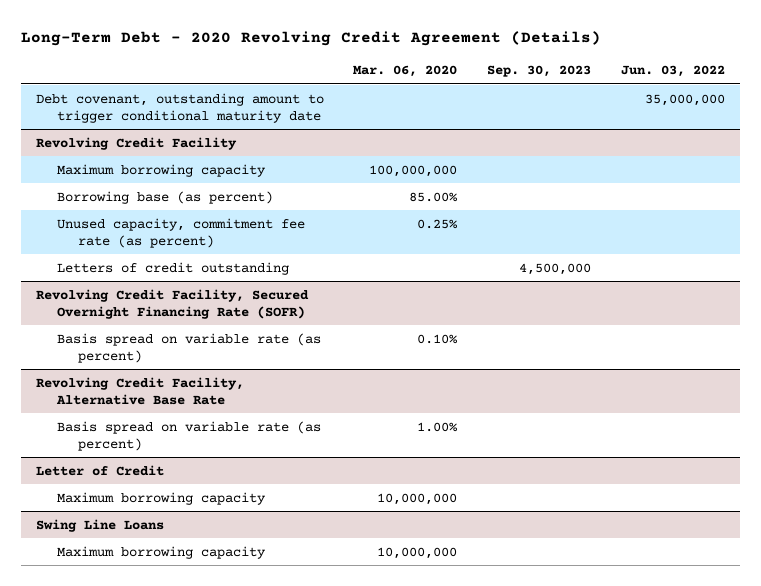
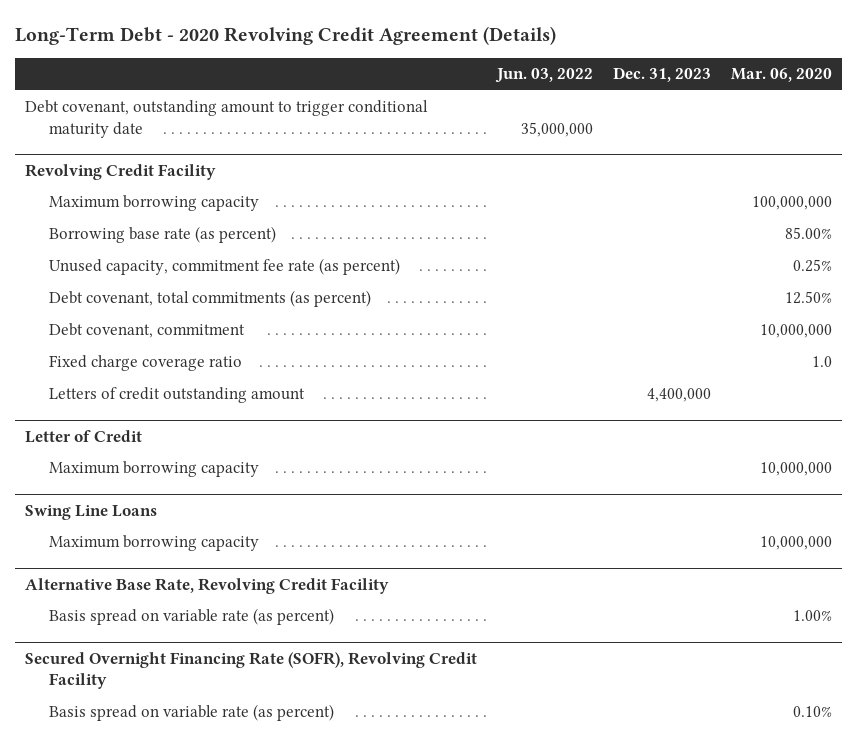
- | Mar. 06, 2020 | Sep. 30, 2023 | Jun. 03, 2022
+ | Jun. 03, 2022 | Dec. 31, 2023 | Mar. 06, 2020
@ Revolving Credit Facility
- Borrowing base (as percent) | 85.00% | |
+ Borrowing base rate (as percent) | | | 85.00%
- Letters of credit outstanding | | 4,500,000 |
- Revolving Credit Facility, Secured Overnight Financing Rate (SOFR)
- Basis spread on variable rate (as percent) | 0.10% | |
- Revolving Credit Facility, Alternative Base Rate
- Basis spread on variable rate (as percent) | 1.00% | |
@ Revolving Credit Facility
+ Debt covenant, total commitments (as percent) | | | 12.50%
+ Debt covenant, commitment | | | 10,000,000
+ Fixed charge coverage ratio | | | 1.0
+ Letters of credit outstanding amount | | 4,400,000 |
+ Alternative Base Rate, Revolving Credit Facility
+ Basis spread on variable rate (as percent) | | | 1.00%
+ Secured Overnight Financing Rate (SOFR), Revolving Credit Facility
+ Basis spread on variable rate (as percent) | | | 0.10%

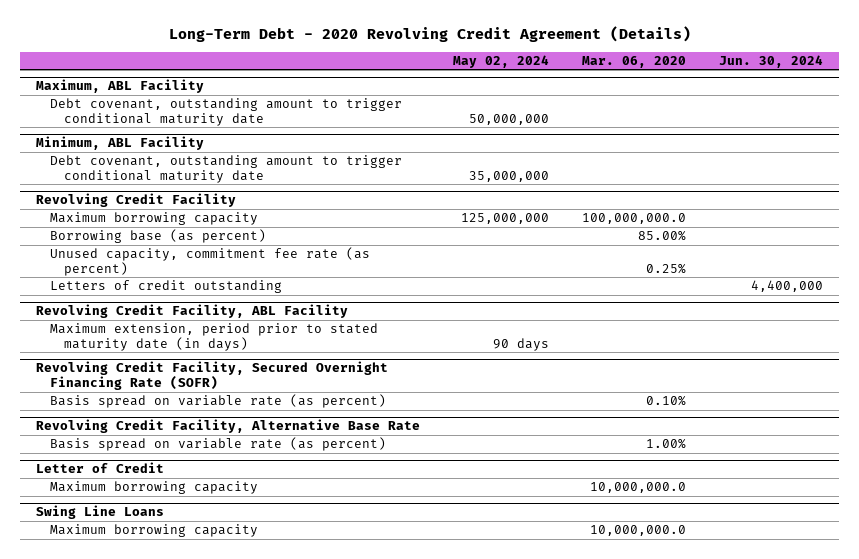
- | Jun. 03, 2022 | Dec. 31, 2023 | Mar. 06, 2020
+ | May 02, 2024 | Mar. 06, 2020 | Jun. 30, 2024
+ Maximum, ABL Facility
+ Minimum, ABL Facility
+ Debt covenant, outstanding amount to trigger conditional maturity date | 35,000,000 | |
@ Revolving Credit Facility
- Maximum borrowing capacity | | | 100,000,000
- Borrowing base rate (as percent) | | | 85.00%
+ Maximum borrowing capacity | 125,000,000 | 100,000,000.0 |
+ Borrowing base (as percent) | | 85.00% |
- Debt covenant, total commitments (as percent) | | | 12.50%
- Debt covenant, commitment | | | 10,000,000
- Fixed charge coverage ratio | | | 1.0
- Letters of credit outstanding amount | | 4,400,000 |
+ Letters of credit outstanding | | | 4,400,000
+ Revolving Credit Facility, ABL Facility
+ Maximum extension, period prior to stated maturity date (in days) | 90 days | |
+ Revolving Credit Facility, Secured Overnight Financing Rate (SOFR)
+ Basis spread on variable rate (as percent) | | 0.10% |
+ Revolving Credit Facility, Alternative Base Rate
+ Basis spread on variable rate (as percent) | | 1.00% |
@ Letter of Credit
- Maximum borrowing capacity | | | 10,000,000
+ Maximum borrowing capacity | | 10,000,000.0 |
@ Swing Line Loans
- Maximum borrowing capacity | | | 10,000,000
- Alternative Base Rate, Revolving Credit Facility
- Basis spread on variable rate (as percent) | | | 1.00%
- Secured Overnight Financing Rate (SOFR), Revolving Credit Facility
- Basis spread on variable rate (as percent) | | | 0.10%
@ Swing Line Loans
+ Maximum borrowing capacity | | 10,000,000.0 |

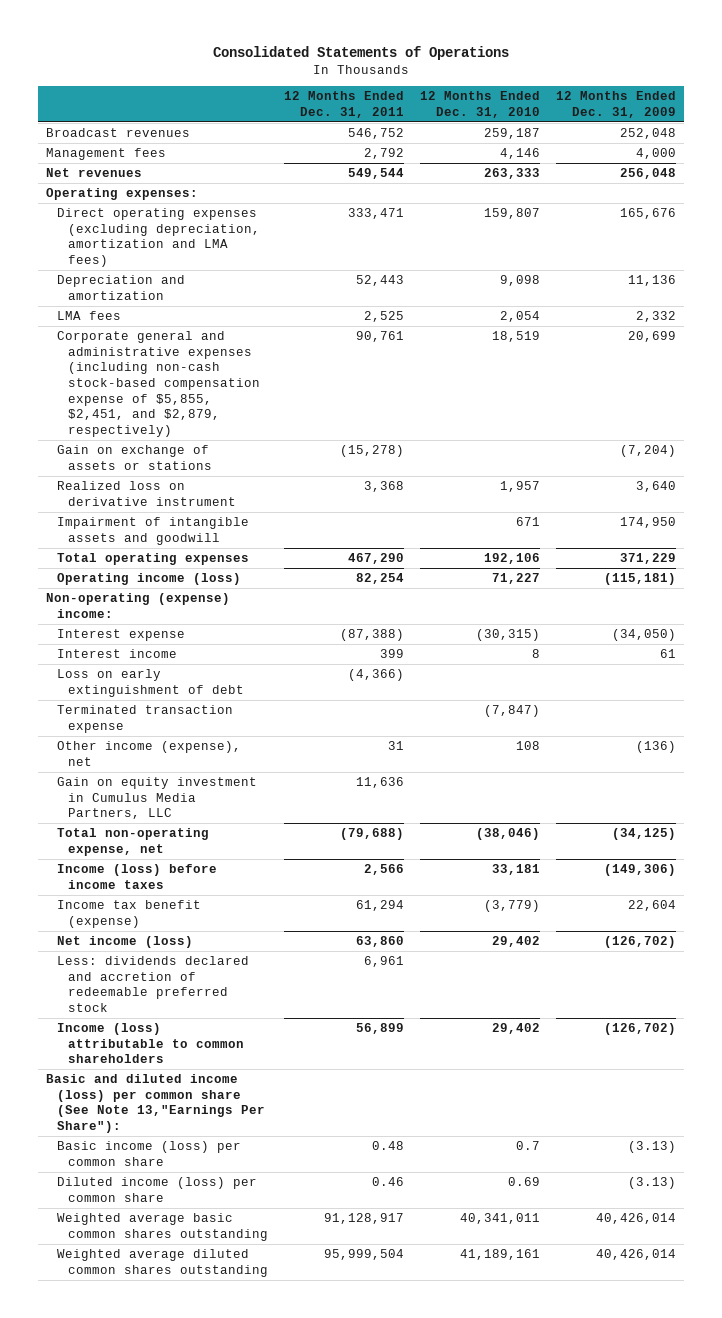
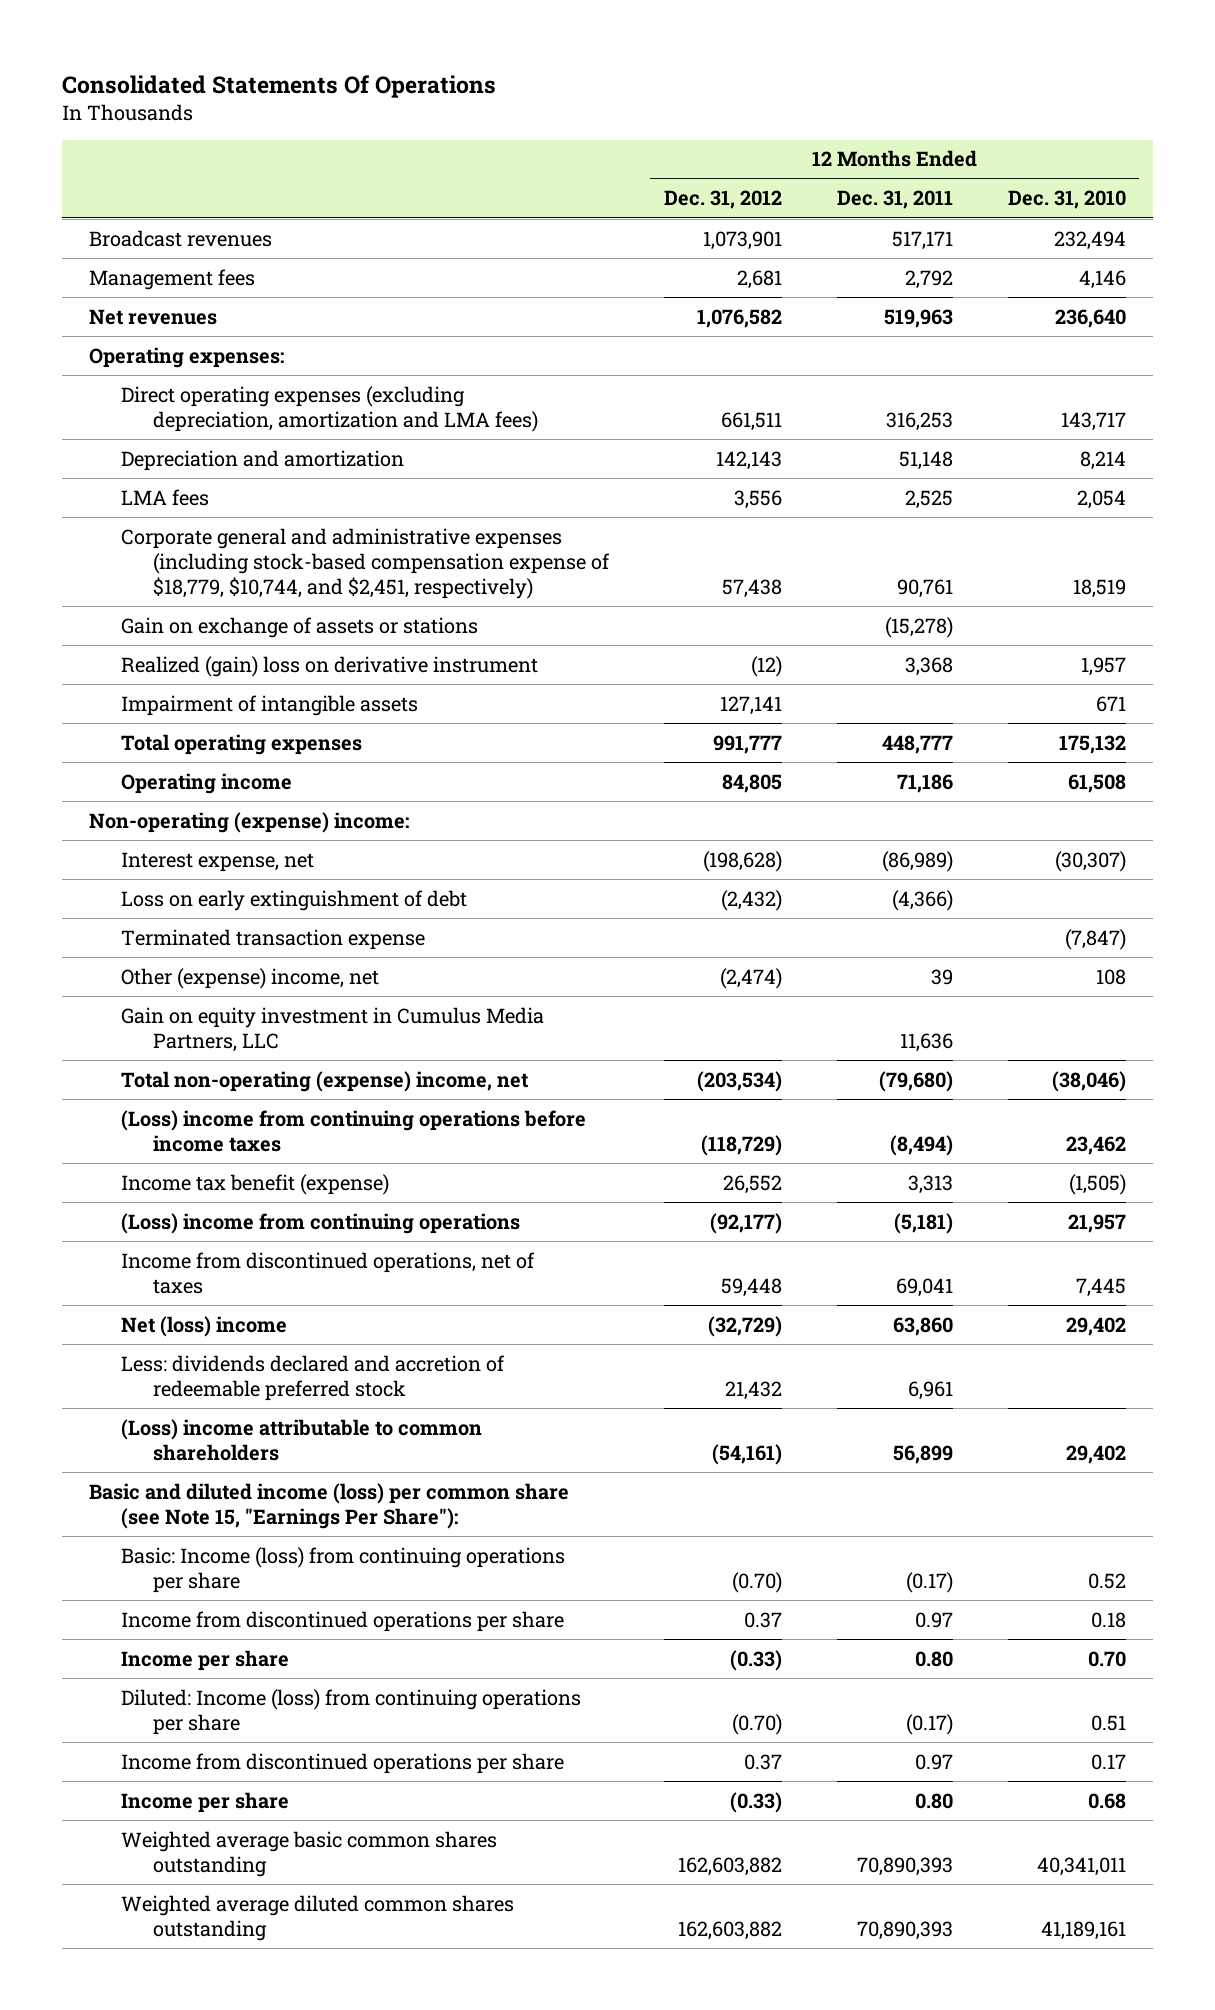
- Consolidated Statements of Operations
+ Consolidated Statements Of Operations
- | 12 Months Ended Dec. 31, 2011 | 12 Months Ended Dec. 31, 2010 | 12 Months Ended Dec. 31, 2009
+ | 12 Months Ended Dec. 31, 2012 | 12 Months Ended Dec. 31, 2011 | 12 Months Ended Dec. 31, 2010
- Broadcast revenues | 546,752 | 259,187 | 252,048
+ Broadcast revenues | 1,073,901 | 517,171 | 232,494
- Net revenues | 549,544 | 263,333 | 256,048
+ Net revenues | 1,076,582 | 519,963 | 236,640
- Direct operating expenses (excluding depreciation, amortization and LMA fees) | 333,471 | 159,807 | 165,676
- Depreciation and amortization | 52,443 | 9,098 | 11,136
+ Direct operating expenses (excluding depreciation, amortization and LMA fees) | 661,511 | 316,253 | 143,717
+ Depreciation and amortization | 142,143 | 51,148 | 8,214
- Corporate general and administrative expenses (including non-cash stock-based compensation expense of $5,855, $2,451, and $2,879, respectively) | 90,761 | 18,519 | 20,699
+ Corporate general and administrative expenses (including stock-based compensation expense of $18,779, $10,744, and $2,451, respectively) | 57,438 | 90,761 | 18,519
- Realized loss on derivative instrument | 3,368 | 1,957 | 3,640
- Impairment of intangible assets and goodwill | | 671 | 174,950
- Total operating expenses | 467,290 | 192,106 | 371,229
- Operating income (loss) | 82,254 | 71,227 | (115,181)
+ Realized (gain) loss on derivative instrument | (12) | 3,368 | 1,957
+ Impairment of intangible assets | 127,141 | | 671
+ Total operating expenses | 991,777 | 448,777 | 175,132
+ Operating income | 84,805 | 71,186 | 61,508
- Interest expense | (87,388) | (30,315) | (34,050)
- Interest income | 399 | 8 | 61
+ Interest expense, net | (198,628) | (86,989) | (30,307)
- Other income (expense), net | 31 | 108 | (136)
+ Other (expense) income, net | (2,474) | 39 | 108
- Total non-operating expense, net | (79,688) | (38,046) | (34,125)
- Income (loss) before income taxes | 2,566 | 33,181 | (149,306)
- Income tax benefit (expense) | 61,294 | (3,779) | 22,604
- Net income (loss) | 63,860 | 29,402 | (126,702)
+ Total non-operating (expense) income, net | (203,534) | (79,680) | (38,046)
+ (Loss) income from continuing operations before income taxes | (118,729) | (8,494) | 23,462
+ Income tax benefit (expense) | 26,552 | 3,313 | (1,505)
+ (Loss) income from continuing operations | (92,177) | (5,181) | 21,957
+ Income from discontinued operations, net of taxes | 59,448 | 69,041 | 7,445
+ Net (loss) income | (32,729) | 63,860 | 29,402
- Income (loss) attributable to common shareholders | 56,899 | 29,402 | (126,702)
- Basic and diluted income (loss) per common share (See Note 13,"Earnings Per Share"):
- Basic income (loss) per common share | 0.48 | 0.7 | (3.13)
- Diluted income (loss) per common share | 0.46 | 0.69 | (3.13)
- Weighted average basic common shares outstanding | 91,128,917 | 40,341,011 | 40,426,014
- Weighted average diluted common shares outstanding | 95,999,504 | 41,189,161 | 40,426,014
+ (Loss) income attributable to common shareholders | (54,161) | 56,899 | 29,402
+ Basic and diluted income (loss) per common share (see Note 15, "Earnings Per Share"):
+ Basic: Income (loss) from continuing operations per share | (0.70) | (0.17) | 0.52
+ Income from discontinued operations per share | 0.37 | 0.97 | 0.18
+ Income per share | (0.33) | 0.80 | 0.70
+ Diluted: Income (loss) from continuing operations per share | (0.70) | (0.17) | 0.51
+ Income from discontinued operations per share | 0.37 | 0.97 | 0.17
+ Income per share | (0.33) | 0.80 | 0.68
+ Weighted average basic common shares outstanding | 162,603,882 | 70,890,393 | 40,341,011
+ Weighted average diluted common shares outstanding | 162,603,882 | 70,890,393 | 41,189,161

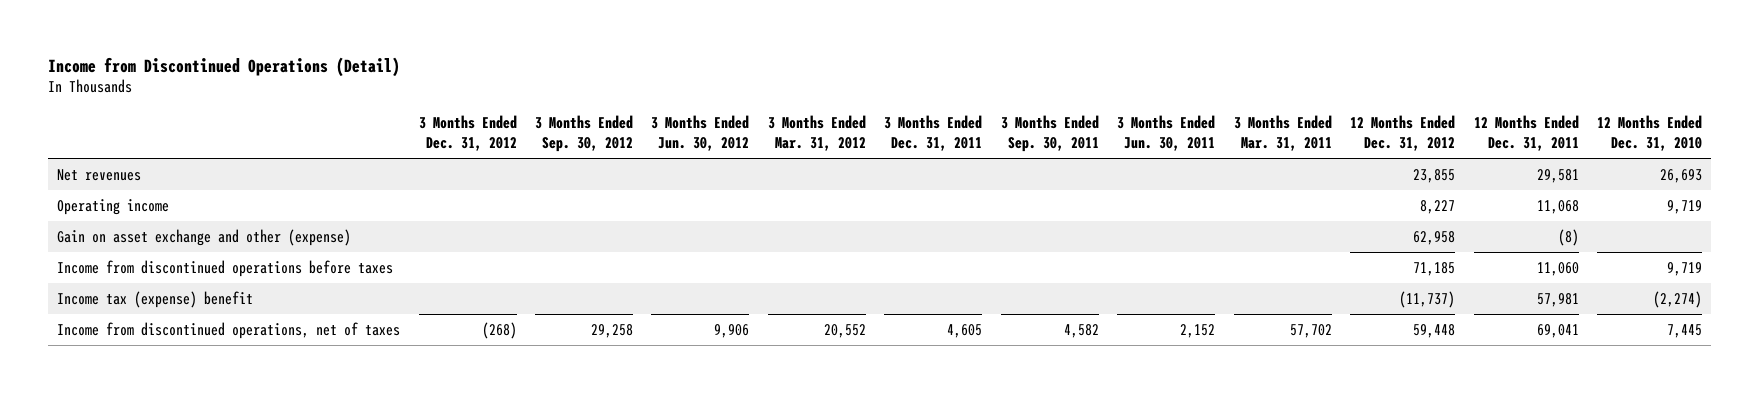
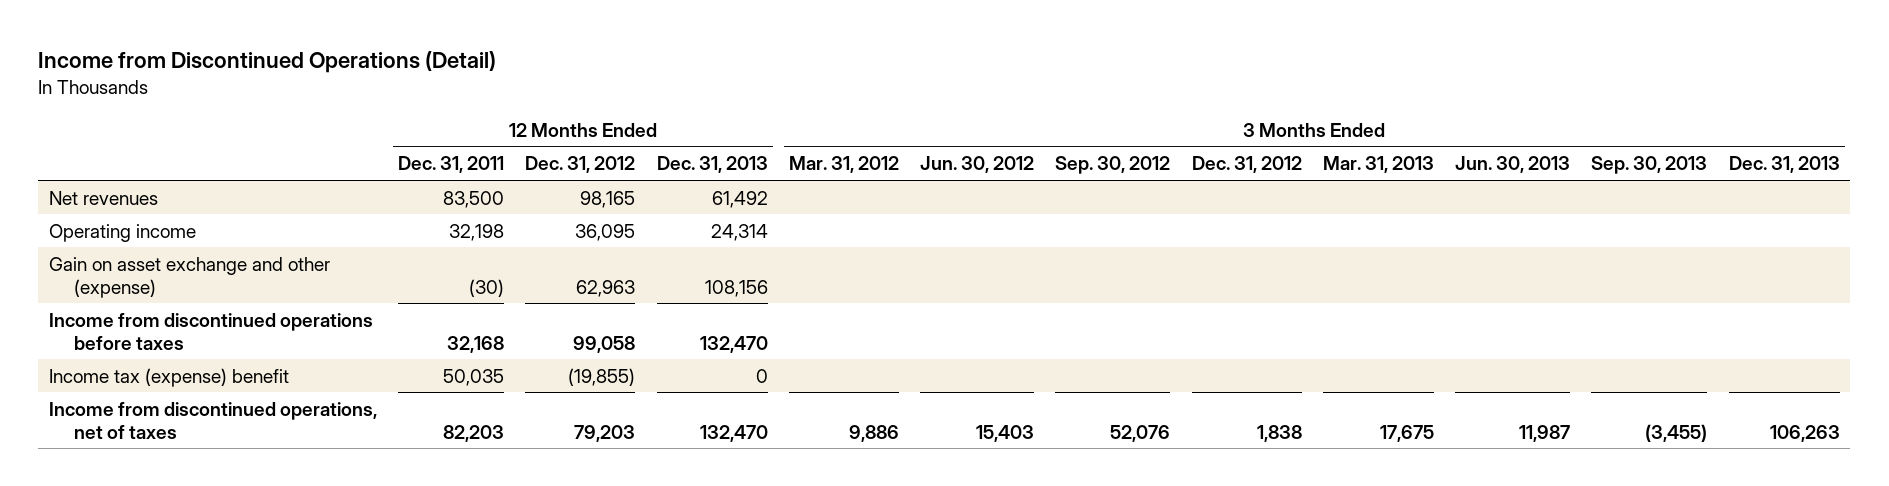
- | 3 Months Ended Dec. 31, 2012 | 3 Months Ended Sep. 30, 2012 | 3 Months Ended Jun. 30, 2012 | 3 Months Ended Mar. 31, 2012 | 3 Months Ended Dec. 31, 2011 | 3 Months Ended Sep. 30, 2011 | 3 Months Ended Jun. 30, 2011 | 3 Months Ended Mar. 31, 2011 | 12 Months Ended Dec. 31, 2012 | 12 Months Ended Dec. 31, 2011 | 12 Months Ended Dec. 31, 2010
+ | 12 Months Ended Dec. 31, 2011 | 12 Months Ended Dec. 31, 2012 | 12 Months Ended Dec. 31, 2013 | 3 Months Ended Mar. 31, 2012 | 3 Months Ended Jun. 30, 2012 | 3 Months Ended Sep. 30, 2012 | 3 Months Ended Dec. 31, 2012 | 3 Months Ended Mar. 31, 2013 | 3 Months Ended Jun. 30, 2013 | 3 Months Ended Sep. 30, 2013 | 3 Months Ended Dec. 31, 2013
- Net revenues | | | | | | | | | 23,855 | 29,581 | 26,693
- Operating income | | | | | | | | | 8,227 | 11,068 | 9,719
- Gain on asset exchange and other (expense) | | | | | | | | | 62,958 | (8) |
- Income from discontinued operations before taxes | | | | | | | | | 71,185 | 11,060 | 9,719
- Income tax (expense) benefit | | | | | | | | | (11,737) | 57,981 | (2,274)
- Income from discontinued operations, net of taxes | (268) | 29,258 | 9,906 | 20,552 | 4,605 | 4,582 | 2,152 | 57,702 | 59,448 | 69,041 | 7,445
+ Net revenues | 83,500 | 98,165 | 61,492 | | | | | | | |
+ Operating income | 32,198 | 36,095 | 24,314 | | | | | | | |
+ Gain on asset exchange and other (expense) | (30) | 62,963 | 108,156 | | | | | | | |
+ Income from discontinued operations before taxes | 32,168 | 99,058 | 132,470 | | | | | | | |
+ Income tax (expense) benefit | 50,035 | (19,855) | 0 | | | | | | | |
+ Income from discontinued operations, net of taxes | 82,203 | 79,203 | 132,470 | 9,886 | 15,403 | 52,076 | 1,838 | 17,675 | 11,987 | (3,455) | 106,263

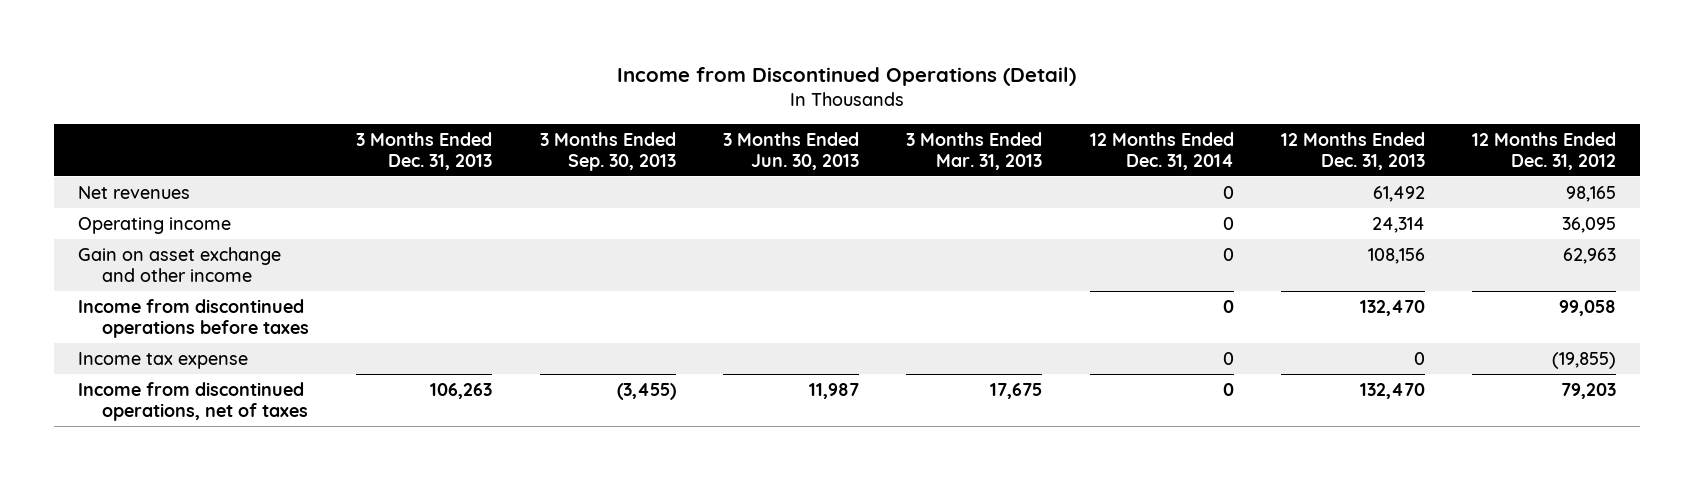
- | 12 Months Ended Dec. 31, 2011 | 12 Months Ended Dec. 31, 2012 | 12 Months Ended Dec. 31, 2013 | 3 Months Ended Mar. 31, 2012 | 3 Months Ended Jun. 30, 2012 | 3 Months Ended Sep. 30, 2012 | 3 Months Ended Dec. 31, 2012 | 3 Months Ended Mar. 31, 2013 | 3 Months Ended Jun. 30, 2013 | 3 Months Ended Sep. 30, 2013 | 3 Months Ended Dec. 31, 2013
+ | 3 Months Ended Dec. 31, 2013 | 3 Months Ended Sep. 30, 2013 | 3 Months Ended Jun. 30, 2013 | 3 Months Ended Mar. 31, 2013 | 12 Months Ended Dec. 31, 2014 | 12 Months Ended Dec. 31, 2013 | 12 Months Ended Dec. 31, 2012
- Gain on asset exchange and other (expense) | (30) | 62,963 | 108,156 | | | | | | | |
+ Gain on asset exchange and other income | | | | | 0 | 108,156 | 62,963
- Income tax (expense) benefit | 50,035 | (19,855) | 0 | | | | | | | |
+ Income tax expense | | | | | 0 | 0 | (19,855)

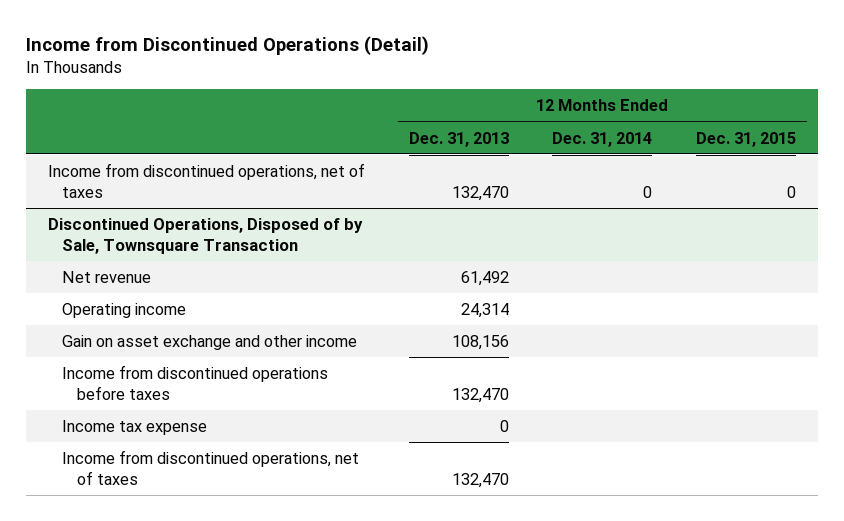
- | 3 Months Ended Dec. 31, 2013 | 3 Months Ended Sep. 30, 2013 | 3 Months Ended Jun. 30, 2013 | 3 Months Ended Mar. 31, 2013 | 12 Months Ended Dec. 31, 2014 | 12 Months Ended Dec. 31, 2013 | 12 Months Ended Dec. 31, 2012
+ | 12 Months Ended Dec. 31, 2013 | 12 Months Ended Dec. 31, 2014 | 12 Months Ended Dec. 31, 2015
- Net revenues | | | | | 0 | 61,492 | 98,165
- Operating income | | | | | 0 | 24,314 | 36,095
- Gain on asset exchange and other income | | | | | 0 | 108,156 | 62,963
- Income from discontinued operations before taxes | | | | | 0 | 132,470 | 99,058
- Income tax expense | | | | | 0 | 0 | (19,855)
+ Discontinued Operations, Disposed of by Sale, Townsquare Transaction
+ Net revenue | 61,492 | |
+ Operating income | 24,314 | |
+ Gain on asset exchange and other income | 108,156 | |
+ Income from discontinued operations before taxes | 132,470 | |
+ Income tax expense | 0 | |
+ Income from discontinued operations, net of taxes | 132,470 | |

